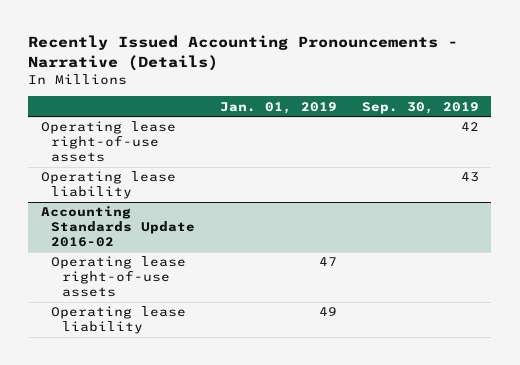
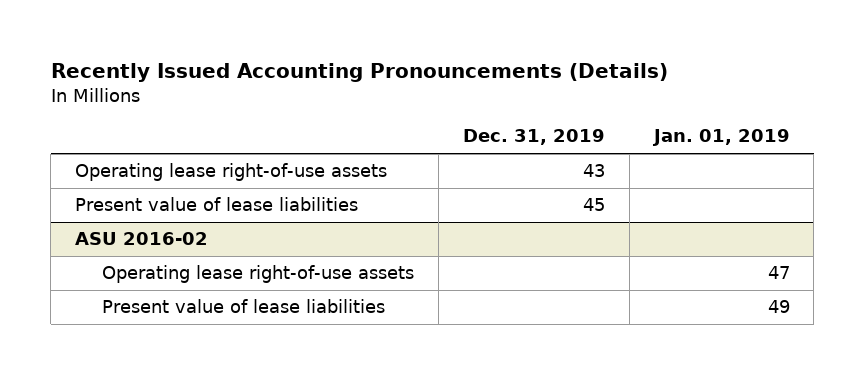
- Recently Issued Accounting Pronouncements - Narrative (Details)
+ Recently Issued Accounting Pronouncements (Details)
- | Jan. 01, 2019 | Sep. 30, 2019
+ | Dec. 31, 2019 | Jan. 01, 2019
- Operating lease liability | | 43
- Accounting Standards Update 2016-02
+ Present value of lease liabilities | 45 |
+ ASU 2016-02
- Operating lease liability | 49 |
+ Present value of lease liabilities | | 49

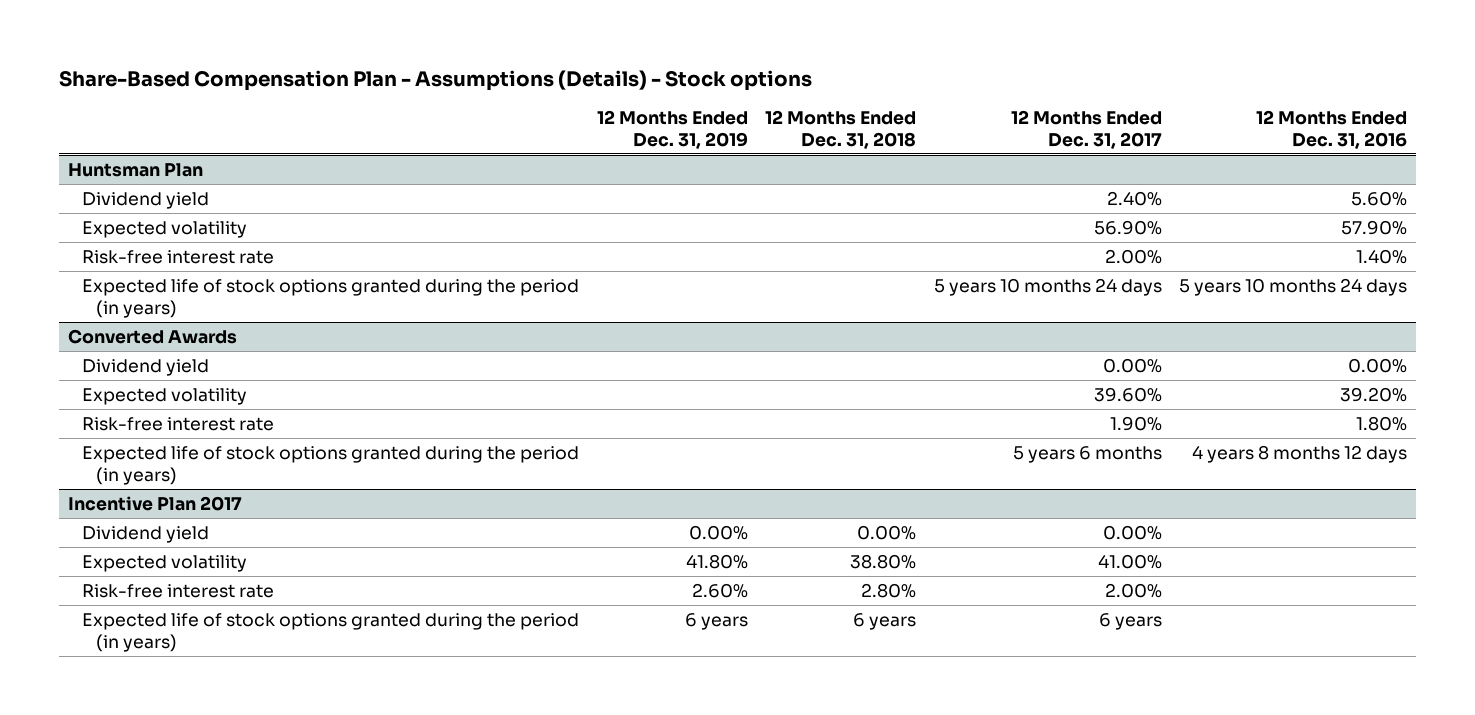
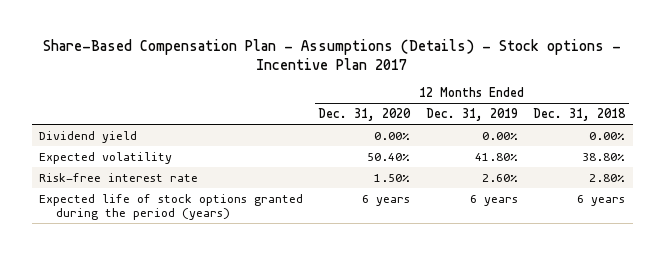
- Share-Based Compensation Plan - Assumptions (Details) - Stock options
+ Share-Based Compensation Plan - Assumptions (Details) - Stock options - Incentive Plan 2017
- | 12 Months Ended Dec. 31, 2019 | 12 Months Ended Dec. 31, 2018 | 12 Months Ended Dec. 31, 2017 | 12 Months Ended Dec. 31, 2016
+ | 12 Months Ended Dec. 31, 2020 | 12 Months Ended Dec. 31, 2019 | 12 Months Ended Dec. 31, 2018
- Huntsman Plan
- Dividend yield | | | 2.40% | 5.60%
- Expected volatility | | | 56.90% | 57.90%
- Risk-free interest rate | | | 2.00% | 1.40%
- Expected life of stock options granted during the period (in years) | | | 5 years 10 months 24 days | 5 years 10 months 24 days
- Converted Awards
- Dividend yield | | | 0.00% | 0.00%
- Expected volatility | | | 39.60% | 39.20%
- Risk-free interest rate | | | 1.90% | 1.80%
- Expected life of stock options granted during the period (in years) | | | 5 years 6 months | 4 years 8 months 12 days
- Incentive Plan 2017
- Expected life of stock options granted during the period (in years) | 6 years | 6 years | 6 years |
+ Expected life of stock options granted during the period (years) | 6 years | 6 years | 6 years

